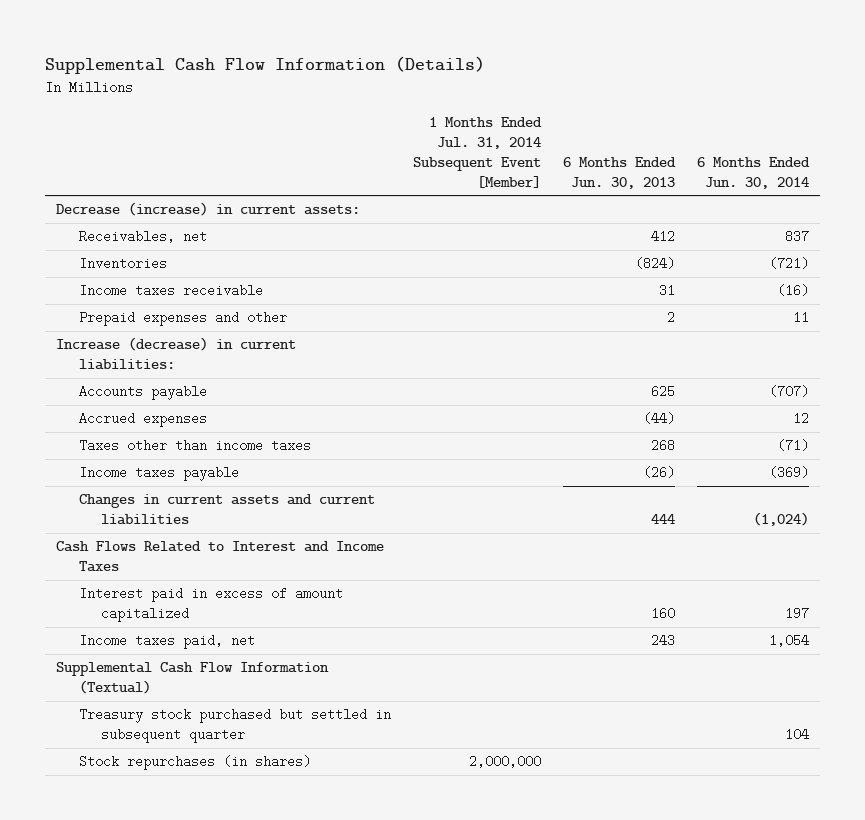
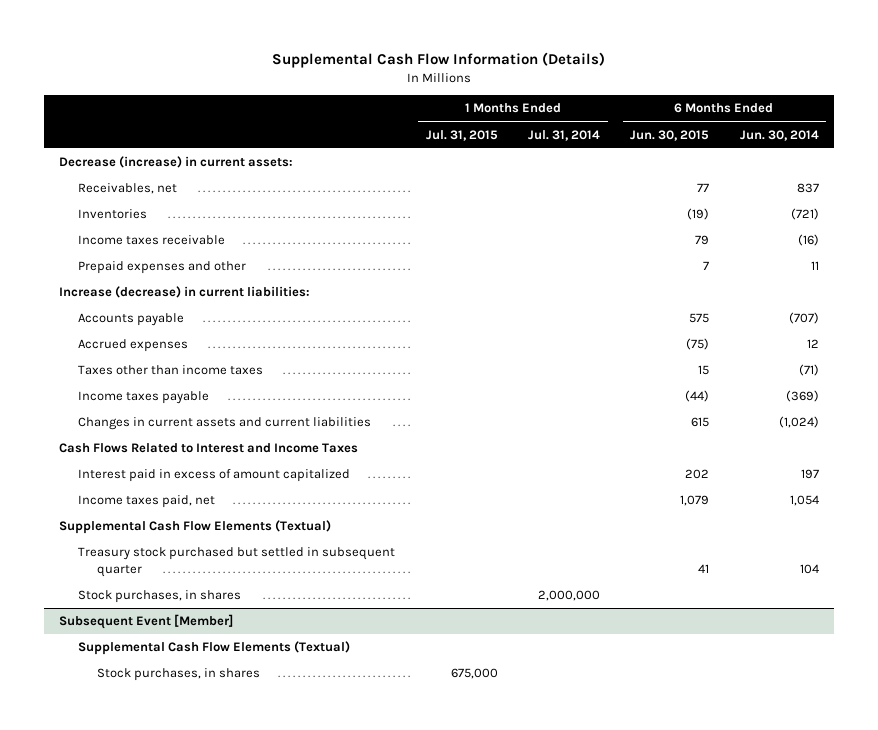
- | 1 Months Ended Jul. 31, 2014 Subsequent Event [Member] | 6 Months Ended Jun. 30, 2013 | 6 Months Ended Jun. 30, 2014
+ | 1 Months Ended Jul. 31, 2015 | 1 Months Ended Jul. 31, 2014 | 6 Months Ended Jun. 30, 2015 | 6 Months Ended Jun. 30, 2014
- Supplemental Cash Flow Information (Textual)
+ Supplemental Cash Flow Elements (Textual)
- Stock repurchases (in shares) | 2,000,000 | |
+ Stock purchases, in shares | | 2,000,000 | |
+ Subsequent Event [Member]
+ Supplemental Cash Flow Elements (Textual)
+ Stock purchases, in shares | 675,000 | | |

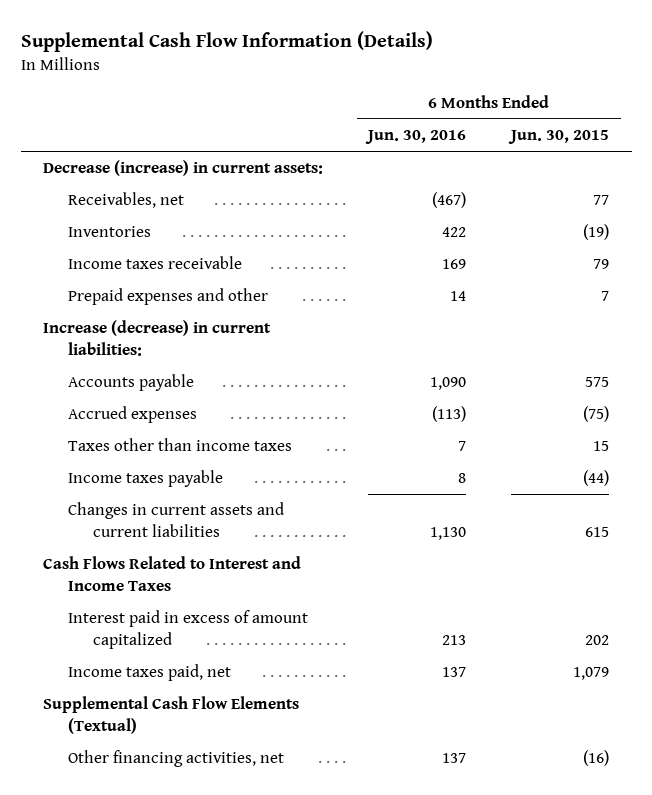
- | 1 Months Ended Jul. 31, 2015 | 1 Months Ended Jul. 31, 2014 | 6 Months Ended Jun. 30, 2015 | 6 Months Ended Jun. 30, 2014
+ | 6 Months Ended Jun. 30, 2016 | 6 Months Ended Jun. 30, 2015
- Treasury stock purchased but settled in subsequent quarter | | | 41 | 104
- Stock purchases, in shares | | 2,000,000 | |
- Subsequent Event [Member]
- Supplemental Cash Flow Elements (Textual)
- Stock purchases, in shares | 675,000 | | |
+ Other financing activities, net | 137 | (16)

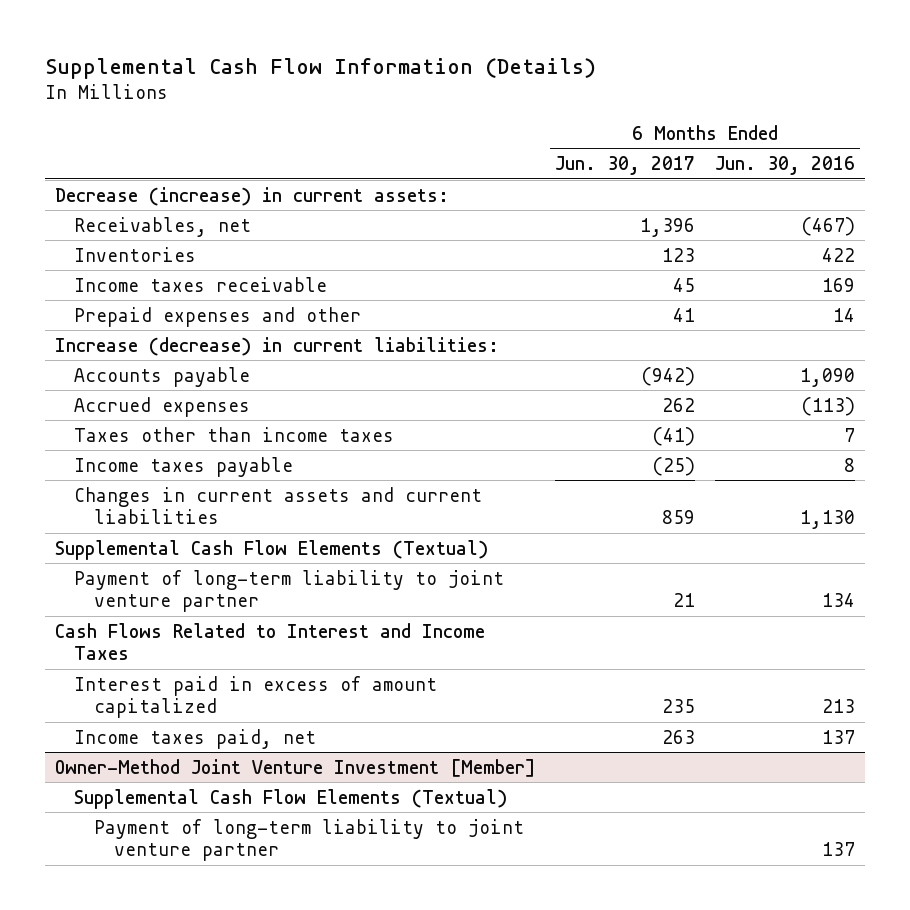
- | 6 Months Ended Jun. 30, 2016 | 6 Months Ended Jun. 30, 2015
+ | 6 Months Ended Jun. 30, 2017 | 6 Months Ended Jun. 30, 2016
+ Supplemental Cash Flow Elements (Textual)
+ Payment of long-term liability to joint venture partner | 21 | 134
+ Owner-Method Joint Venture Investment [Member]
- Other financing activities, net | 137 | (16)
+ Payment of long-term liability to joint venture partner | | 137

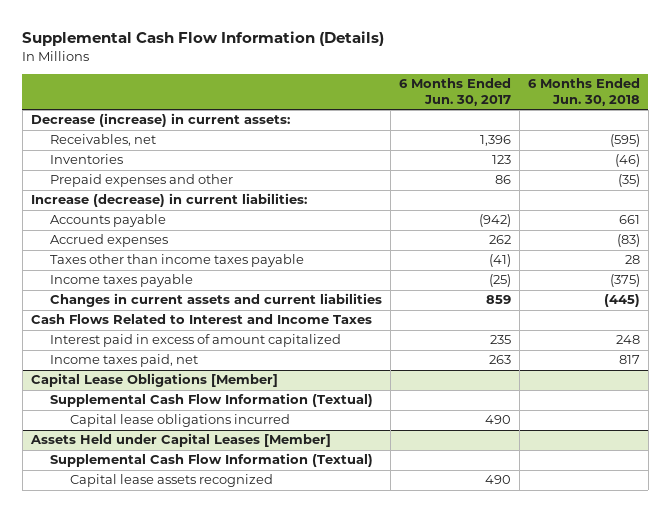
- | 6 Months Ended Jun. 30, 2017 | 6 Months Ended Jun. 30, 2016
+ | 6 Months Ended Jun. 30, 2017 | 6 Months Ended Jun. 30, 2018
- Income taxes receivable | 45 | 169
- Prepaid expenses and other | 41 | 14
+ Prepaid expenses and other | 86 | (35)
- Taxes other than income taxes | (41) | 7
+ Taxes other than income taxes payable | (41) | 28
- Supplemental Cash Flow Elements (Textual)
- Payment of long-term liability to joint venture partner | 21 | 134
- Owner-Method Joint Venture Investment [Member]
- Supplemental Cash Flow Elements (Textual)
- Payment of long-term liability to joint venture partner | | 137
+ Capital Lease Obligations [Member]
+ Supplemental Cash Flow Information (Textual)
+ Capital lease obligations incurred | 490 |
+ Assets Held under Capital Leases [Member]
+ Supplemental Cash Flow Information (Textual)
+ Capital lease assets recognized | 490 |

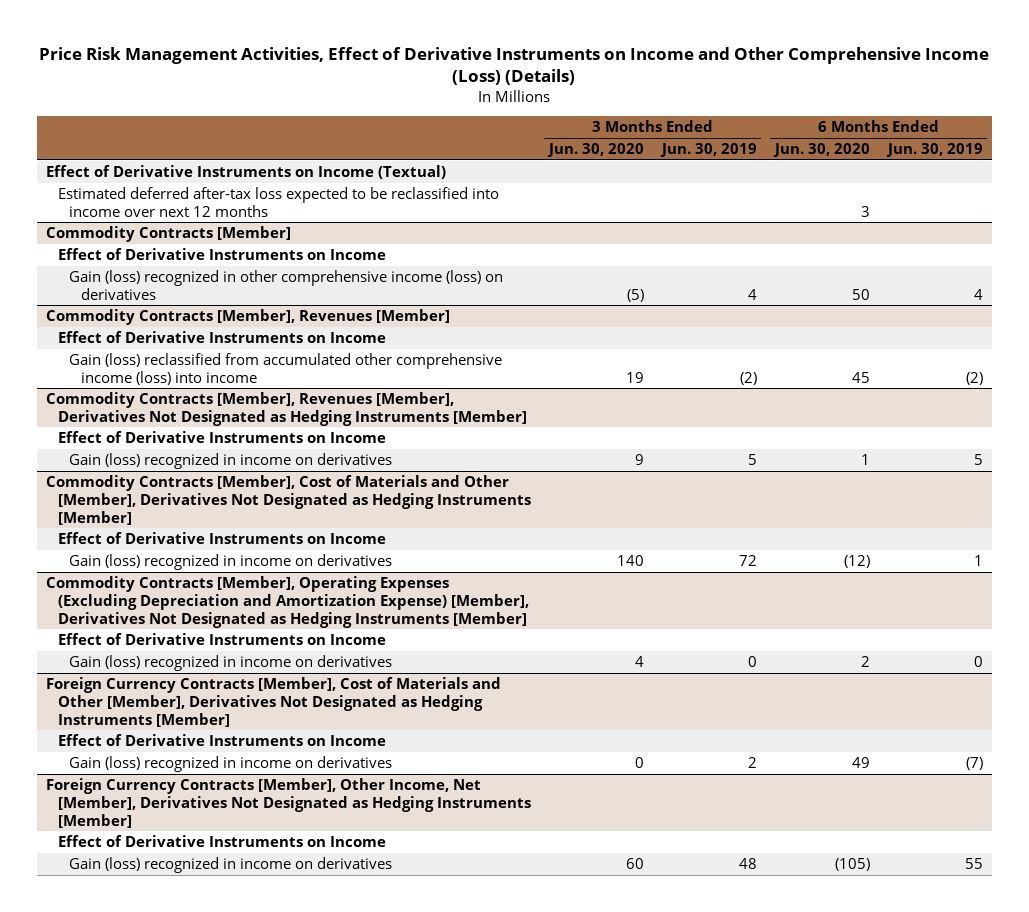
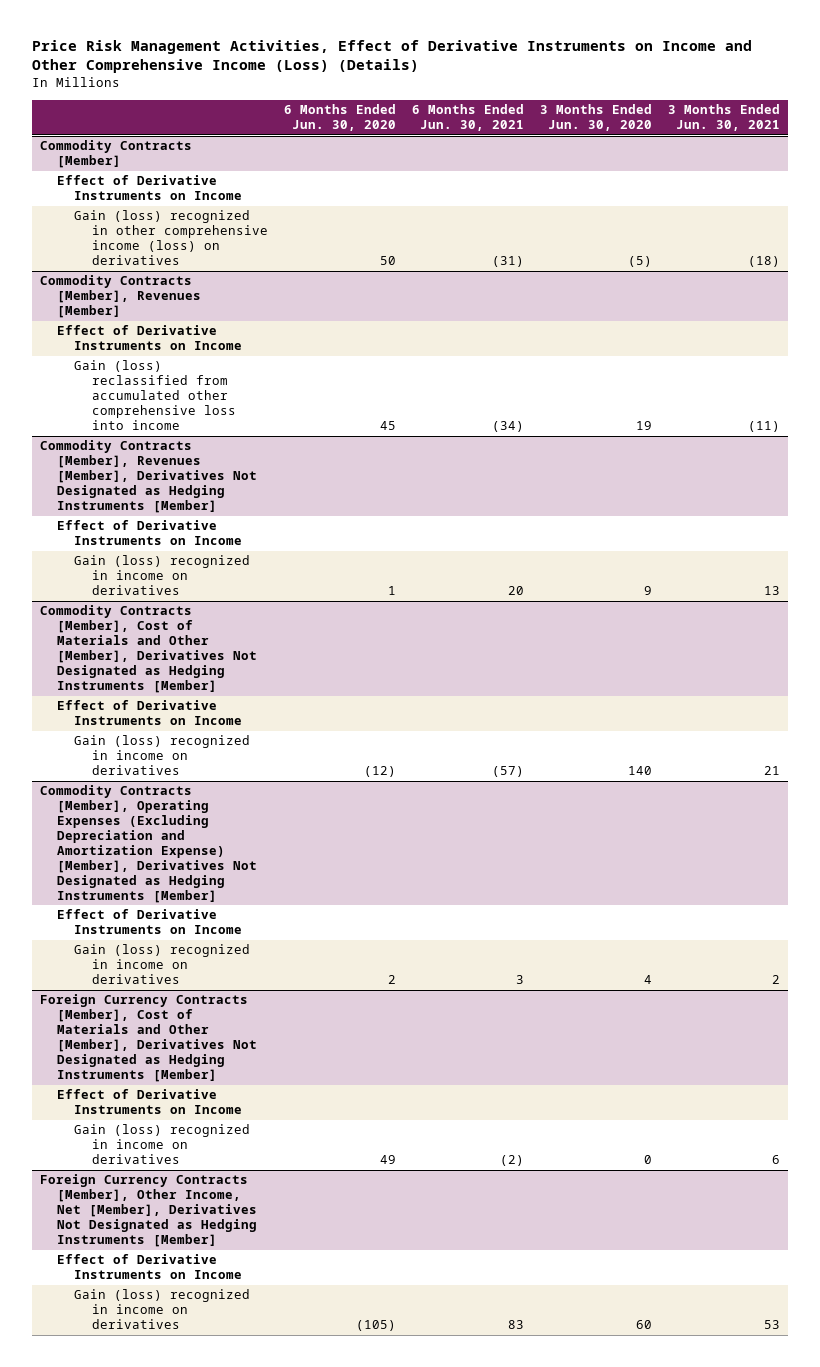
- | 3 Months Ended Jun. 30, 2020 | 3 Months Ended Jun. 30, 2019 | 6 Months Ended Jun. 30, 2020 | 6 Months Ended Jun. 30, 2019
+ | 6 Months Ended Jun. 30, 2020 | 6 Months Ended Jun. 30, 2021 | 3 Months Ended Jun. 30, 2020 | 3 Months Ended Jun. 30, 2021
- Effect of Derivative Instruments on Income (Textual)
- Estimated deferred after-tax loss expected to be reclassified into income over next 12 months | | | 3 |
@ Commodity Contracts [Member], Revenues [Member]
- Gain (loss) reclassified from accumulated other comprehensive income (loss) into income | 19 | (2) | 45 | (2)
+ Gain (loss) reclassified from accumulated other comprehensive loss into income | 45 | (34) | 19 | (11)

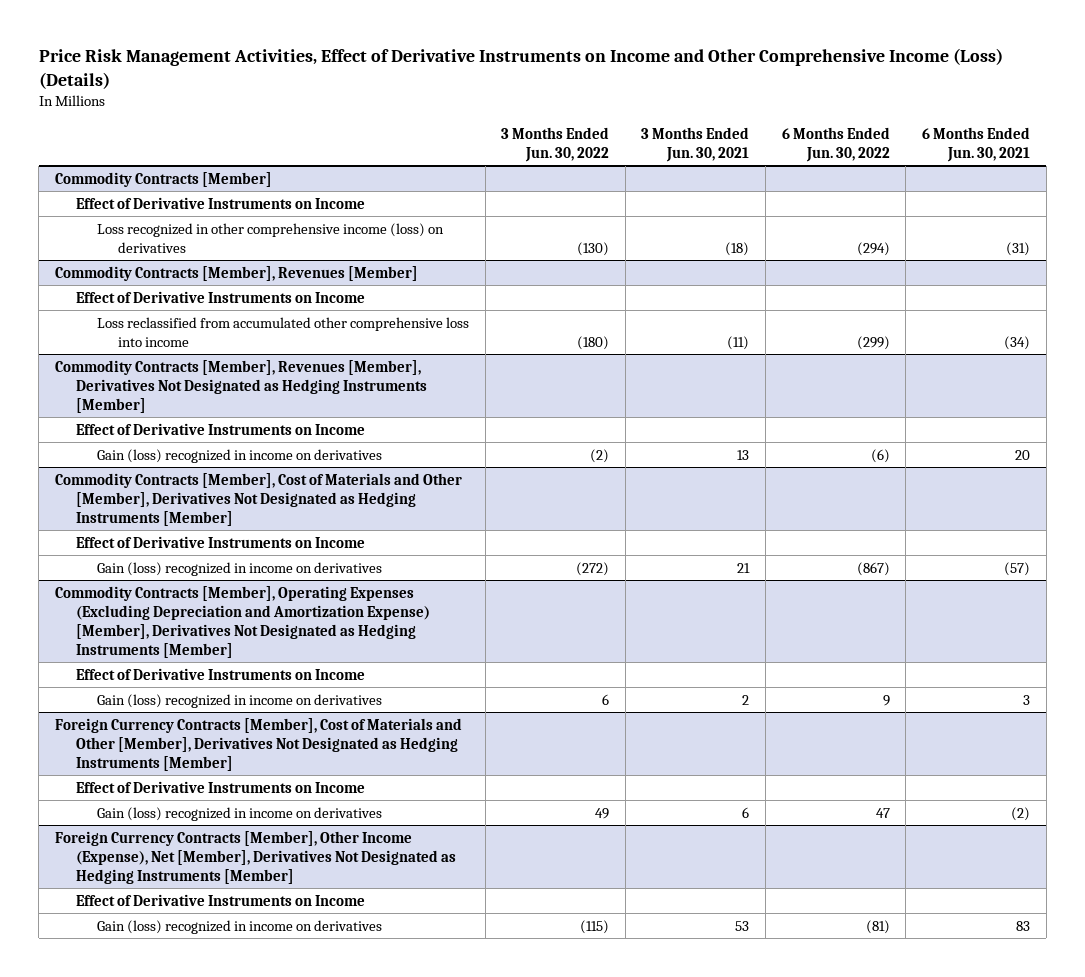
- | 6 Months Ended Jun. 30, 2020 | 6 Months Ended Jun. 30, 2021 | 3 Months Ended Jun. 30, 2020 | 3 Months Ended Jun. 30, 2021
+ | 3 Months Ended Jun. 30, 2022 | 3 Months Ended Jun. 30, 2021 | 6 Months Ended Jun. 30, 2022 | 6 Months Ended Jun. 30, 2021
@ Commodity Contracts [Member]
- Gain (loss) recognized in other comprehensive income (loss) on derivatives | 50 | (31) | (5) | (18)
+ Loss recognized in other comprehensive income (loss) on derivatives | (130) | (18) | (294) | (31)
@ Commodity Contracts [Member], Revenues [Member]
- Gain (loss) reclassified from accumulated other comprehensive loss into income | 45 | (34) | 19 | (11)
+ Loss reclassified from accumulated other comprehensive loss into income | (180) | (11) | (299) | (34)
- Foreign Currency Contracts [Member], Other Income, Net [Member], Derivatives Not Designated as Hedging Instruments [Member]
+ Foreign Currency Contracts [Member], Other Income (Expense), Net [Member], Derivatives Not Designated as Hedging Instruments [Member]

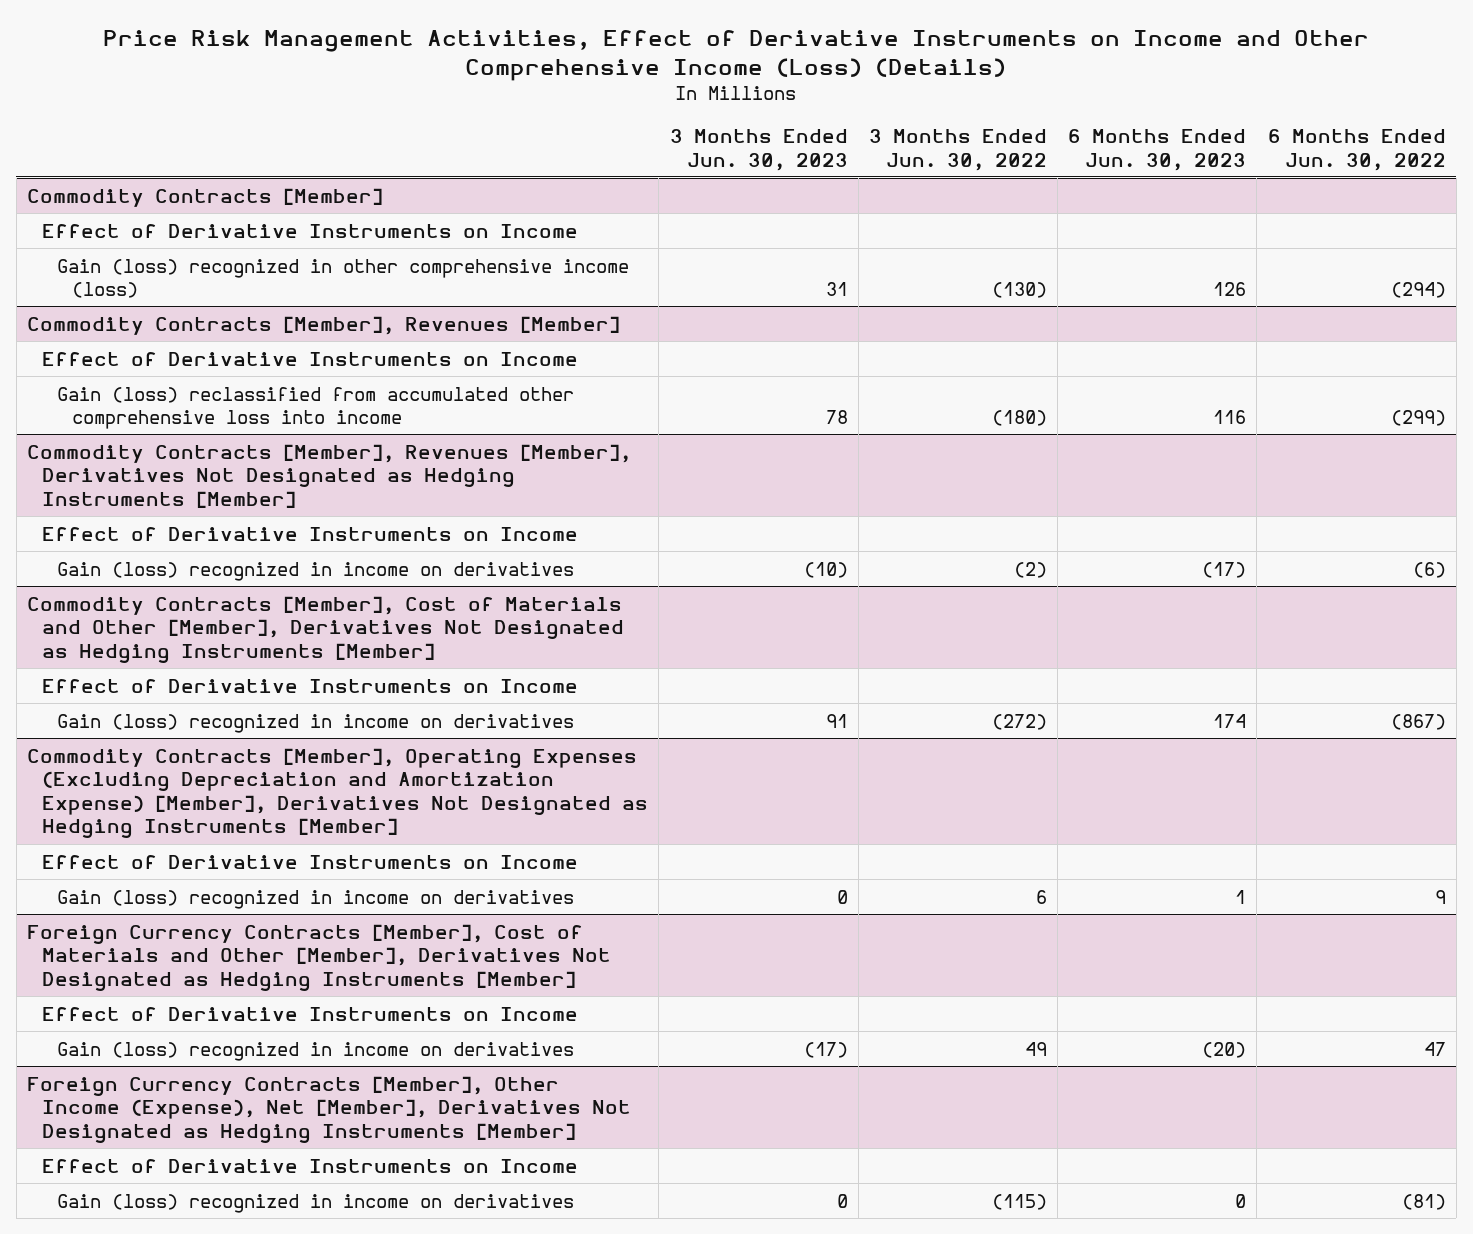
- | 3 Months Ended Jun. 30, 2022 | 3 Months Ended Jun. 30, 2021 | 6 Months Ended Jun. 30, 2022 | 6 Months Ended Jun. 30, 2021
+ | 3 Months Ended Jun. 30, 2023 | 3 Months Ended Jun. 30, 2022 | 6 Months Ended Jun. 30, 2023 | 6 Months Ended Jun. 30, 2022
@ Commodity Contracts [Member]
- Loss recognized in other comprehensive income (loss) on derivatives | (130) | (18) | (294) | (31)
+ Gain (loss) recognized in other comprehensive income (loss) | 31 | (130) | 126 | (294)
@ Commodity Contracts [Member], Revenues [Member]
- Loss reclassified from accumulated other comprehensive loss into income | (180) | (11) | (299) | (34)
+ Gain (loss) reclassified from accumulated other comprehensive loss into income | 78 | (180) | 116 | (299)

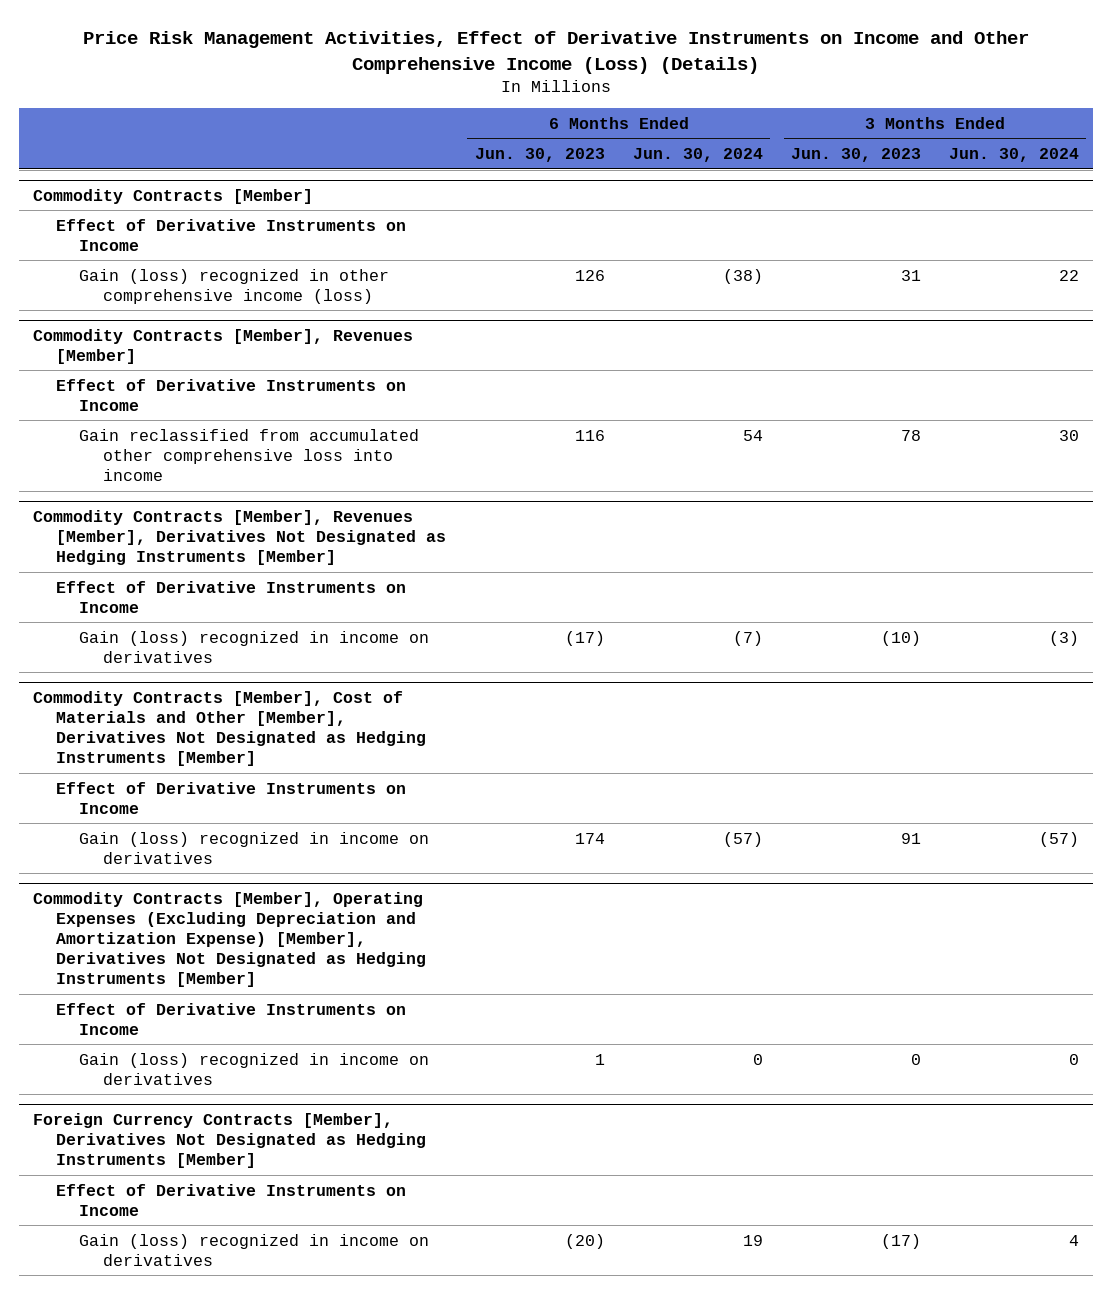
- | 3 Months Ended Jun. 30, 2023 | 3 Months Ended Jun. 30, 2022 | 6 Months Ended Jun. 30, 2023 | 6 Months Ended Jun. 30, 2022
+ | 6 Months Ended Jun. 30, 2023 | 6 Months Ended Jun. 30, 2024 | 3 Months Ended Jun. 30, 2023 | 3 Months Ended Jun. 30, 2024
@ Commodity Contracts [Member], Revenues [Member]
- Gain (loss) reclassified from accumulated other comprehensive loss into income | 78 | (180) | 116 | (299)
+ Gain reclassified from accumulated other comprehensive loss into income | 116 | 54 | 78 | 30
- Foreign Currency Contracts [Member], Cost of Materials and Other [Member], Derivatives Not Designated as Hedging Instruments [Member]
+ Foreign Currency Contracts [Member], Derivatives Not Designated as Hedging Instruments [Member]
- Foreign Currency Contracts [Member], Other Income (Expense), Net [Member], Derivatives Not Designated as Hedging Instruments [Member]
- Effect of Derivative Instruments on Income
- Gain (loss) recognized in income on derivatives | 0 | (115) | 0 | (81)

